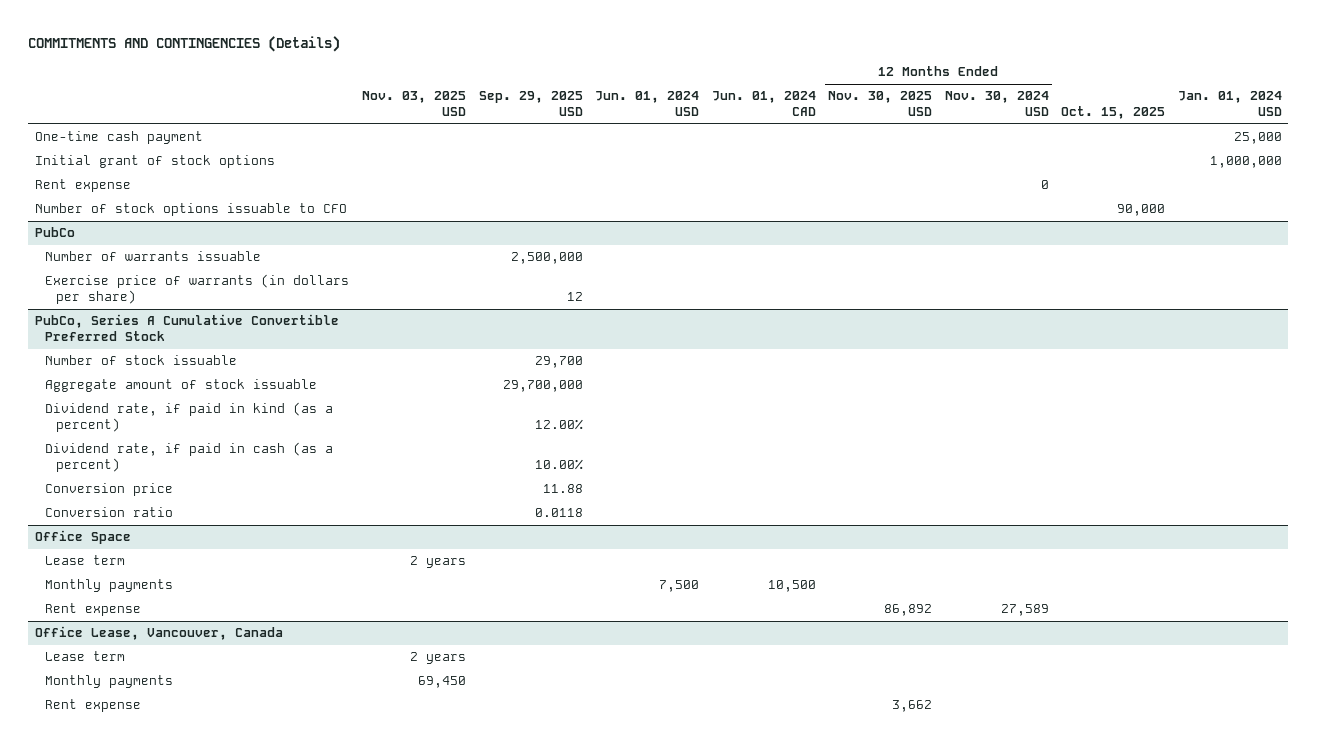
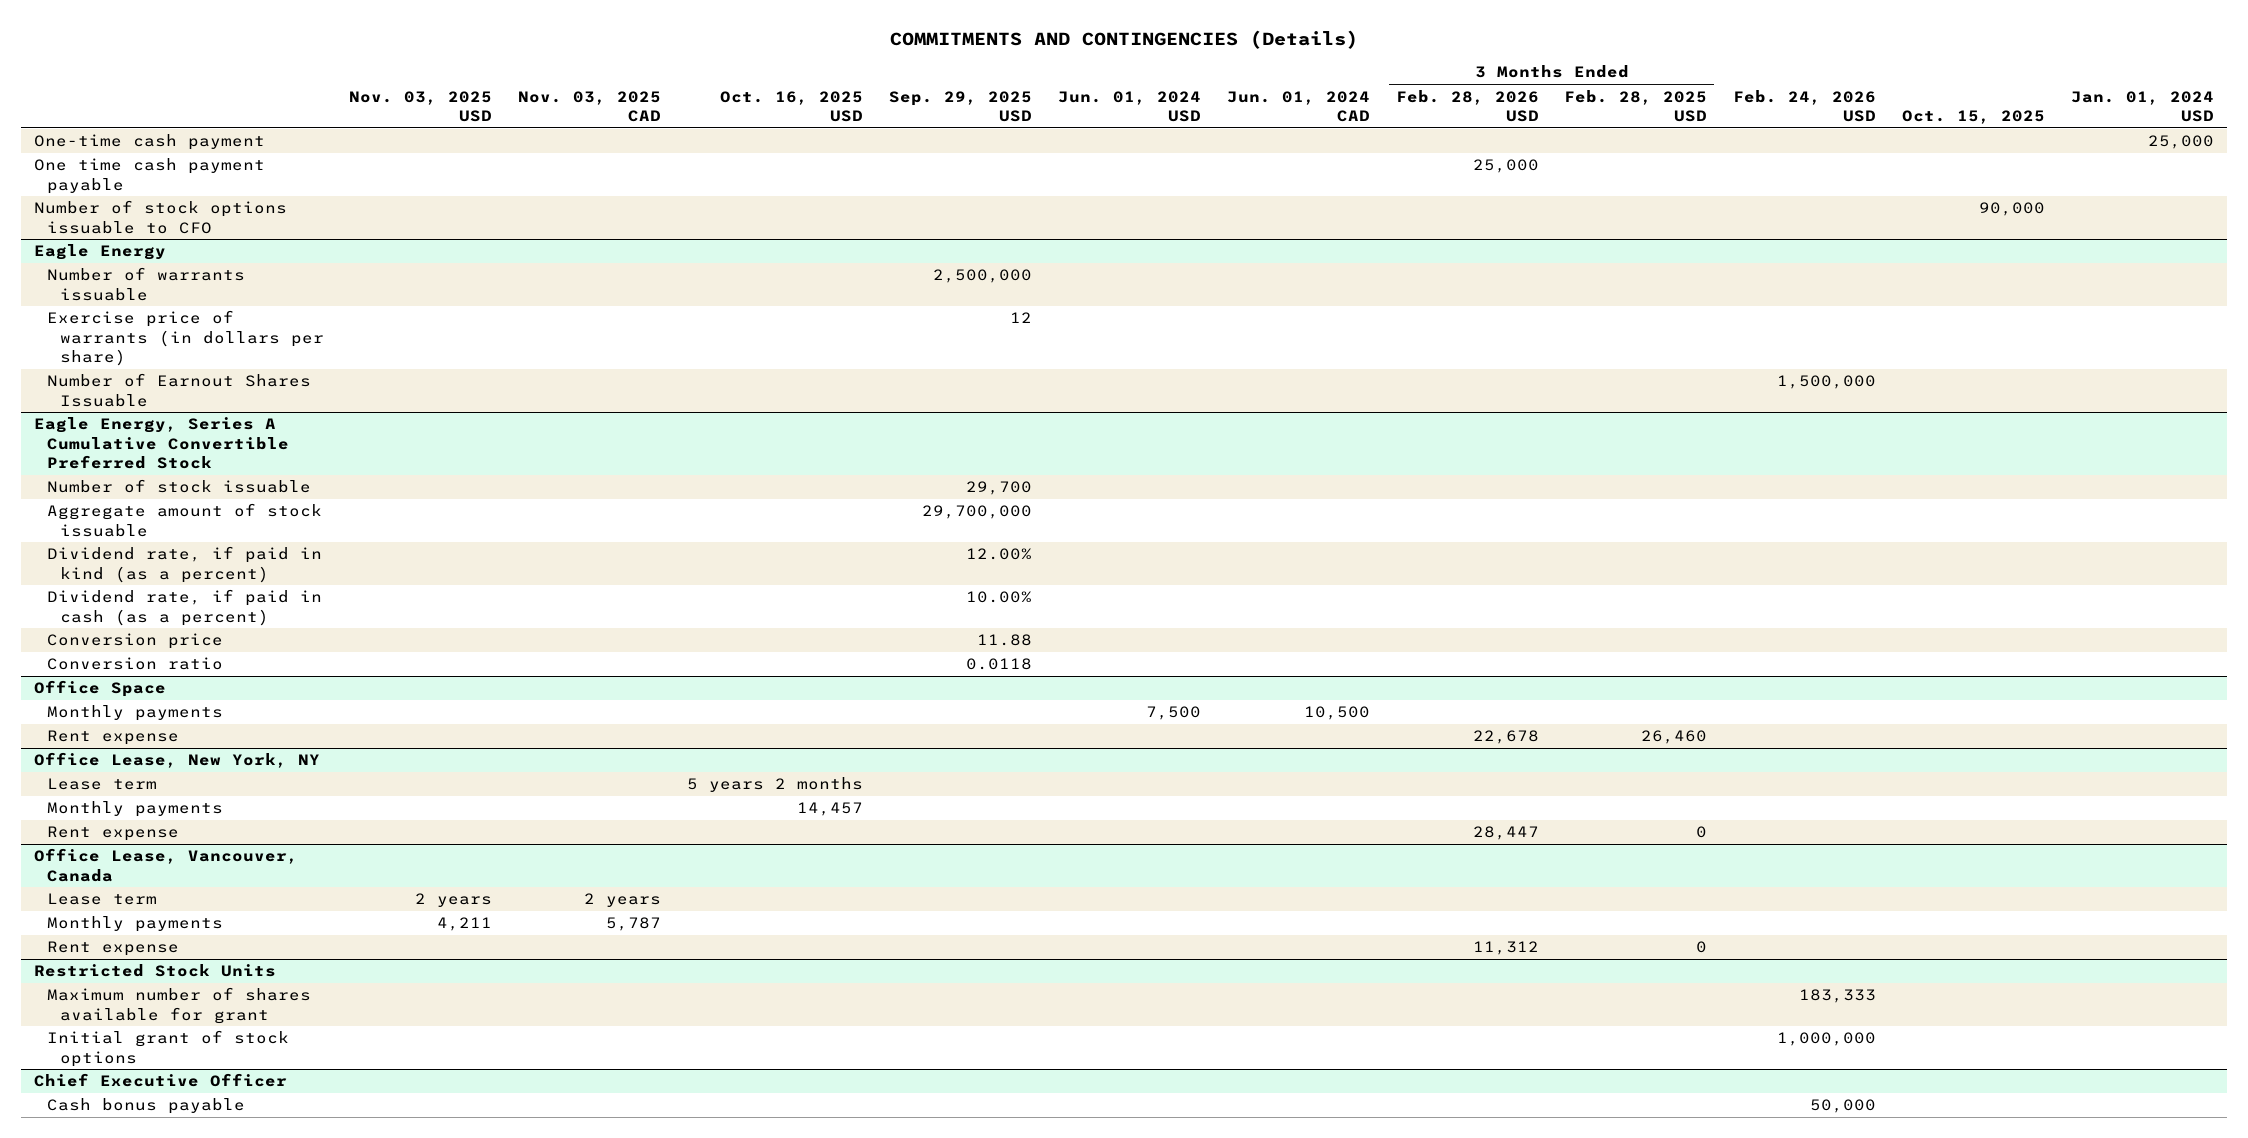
- | Nov. 03, 2025 USD | Sep. 29, 2025 USD | Jun. 01, 2024 USD | Jun. 01, 2024 CAD | 12 Months Ended Nov. 30, 2025 USD | 12 Months Ended Nov. 30, 2024 USD | Oct. 15, 2025 | Jan. 01, 2024 USD
+ | Nov. 03, 2025 USD | Nov. 03, 2025 CAD | Oct. 16, 2025 USD | Sep. 29, 2025 USD | Jun. 01, 2024 USD | Jun. 01, 2024 CAD | 3 Months Ended Feb. 28, 2026 USD | 3 Months Ended Feb. 28, 2025 USD | Feb. 24, 2026 USD | Oct. 15, 2025 | Jan. 01, 2024 USD
- Initial grant of stock options | | | | | | | | 1,000,000
- Rent expense | | | | | | 0 | |
+ One time cash payment payable | | | | | | | 25,000 | | | |
- PubCo
+ Eagle Energy
- PubCo, Series A Cumulative Convertible Preferred Stock
+ Number of Earnout Shares Issuable | | | | | | | | | 1,500,000 | |
+ Eagle Energy, Series A Cumulative Convertible Preferred Stock
@ Office Space
- Lease term | 2 years | | | | | | |
+ Office Lease, New York, NY
+ Lease term | | | 5 years 2 months | | | | | | | |
+ Monthly payments | | | 14,457 | | | | | | | |
+ Rent expense | | | | | | | 28,447 | 0 | | |
@ Office Lease, Vancouver, Canada
- Monthly payments | 69,450 | | | | | | |
+ Monthly payments | 4,211 | 5,787 | | | | | | | | |
+ Restricted Stock Units
+ Maximum number of shares available for grant | | | | | | | | | 183,333 | |
+ Initial grant of stock options | | | | | | | | | 1,000,000 | |
+ Chief Executive Officer
+ Cash bonus payable | | | | | | | | | 50,000 | |

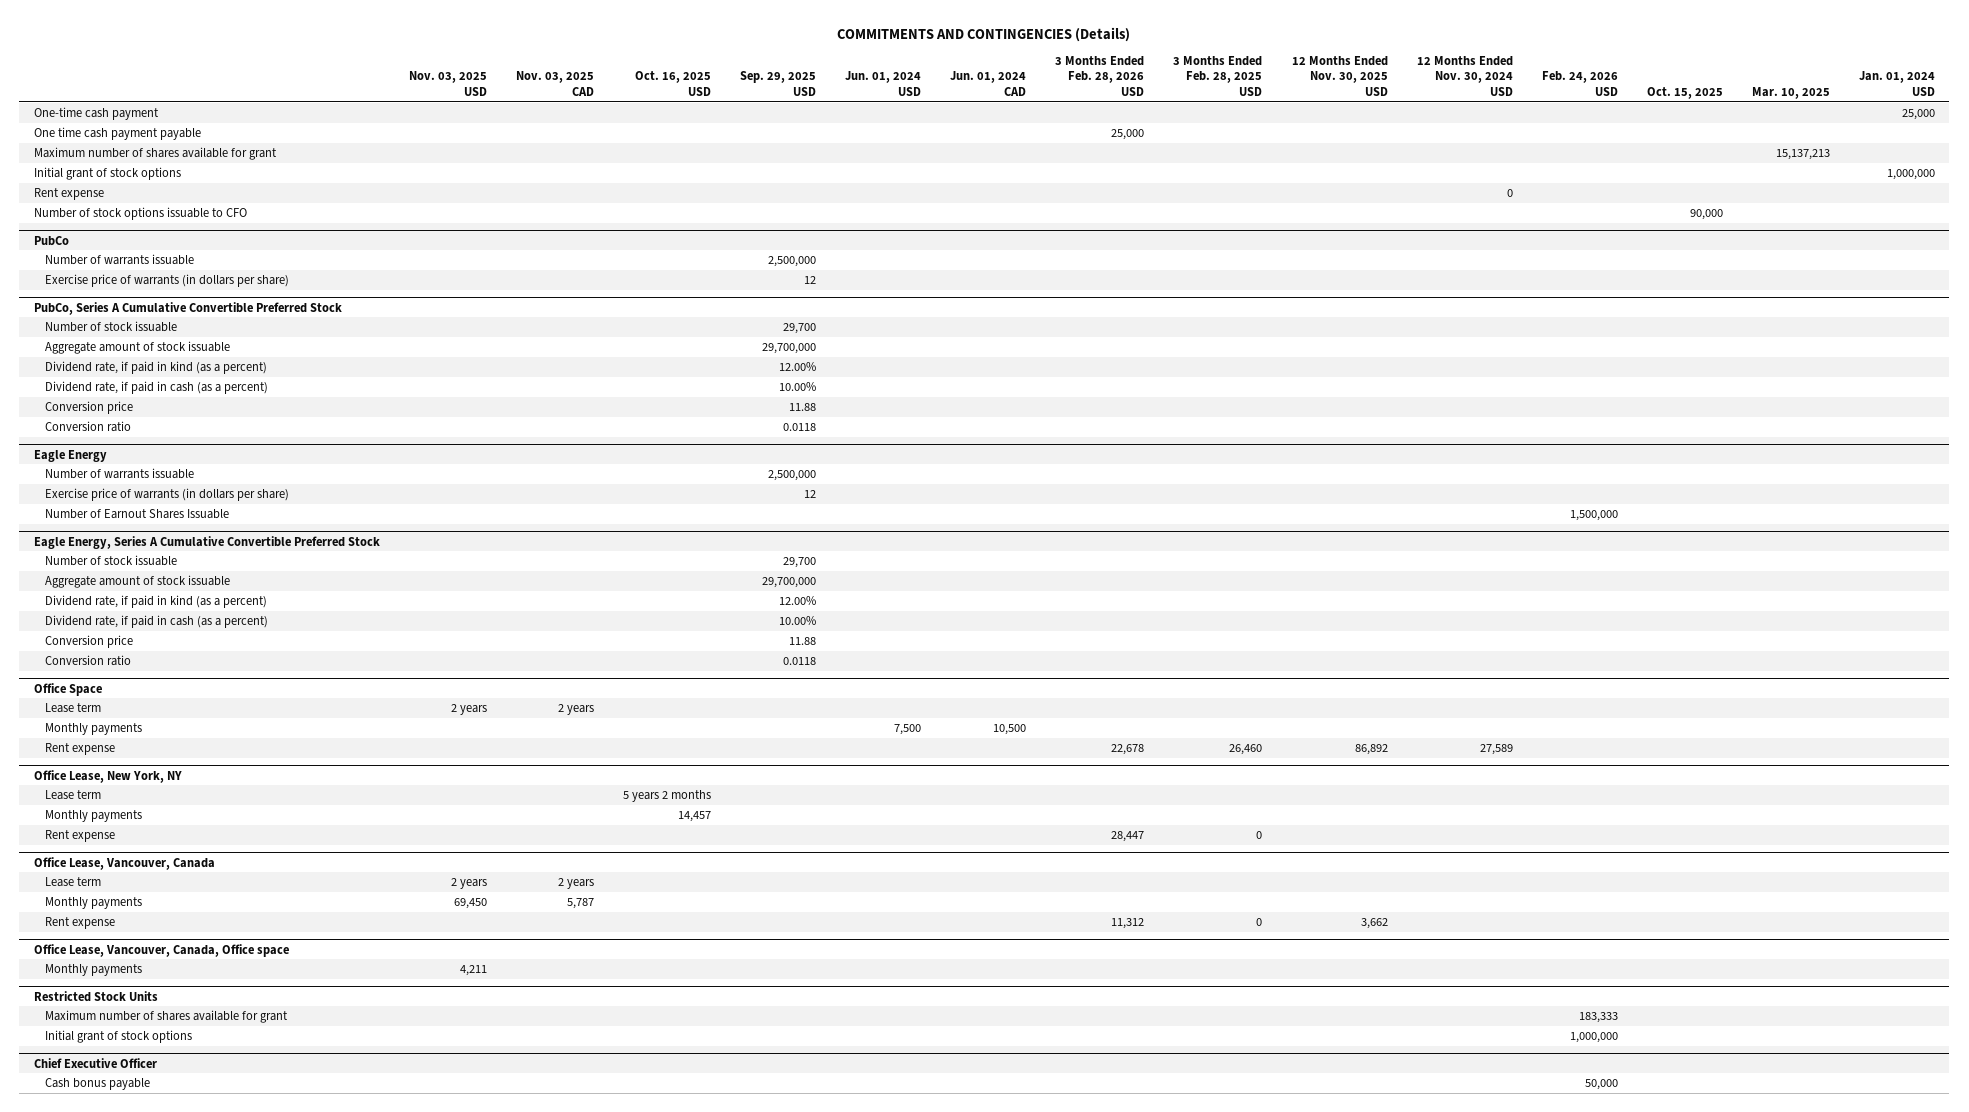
- | Nov. 03, 2025 USD | Nov. 03, 2025 CAD | Oct. 16, 2025 USD | Sep. 29, 2025 USD | Jun. 01, 2024 USD | Jun. 01, 2024 CAD | 3 Months Ended Feb. 28, 2026 USD | 3 Months Ended Feb. 28, 2025 USD | Feb. 24, 2026 USD | Oct. 15, 2025 | Jan. 01, 2024 USD
+ | Nov. 03, 2025 USD | Nov. 03, 2025 CAD | Oct. 16, 2025 USD | Sep. 29, 2025 USD | Jun. 01, 2024 USD | Jun. 01, 2024 CAD | 3 Months Ended Feb. 28, 2026 USD | 3 Months Ended Feb. 28, 2025 USD | 12 Months Ended Nov. 30, 2025 USD | 12 Months Ended Nov. 30, 2024 USD | Feb. 24, 2026 USD | Oct. 15, 2025 | Mar. 10, 2025 | Jan. 01, 2024 USD
+ Maximum number of shares available for grant | | | | | | | | | | | | | 15,137,213 |
+ Initial grant of stock options | | | | | | | | | | | | | | 1,000,000
+ Rent expense | | | | | | | | | | 0 | | | |
+ PubCo
+ Number of warrants issuable | | | | 2,500,000 | | | | | | | | | |
+ Exercise price of warrants (in dollars per share) | | | | 12 | | | | | | | | | |
+ PubCo, Series A Cumulative Convertible Preferred Stock
+ Number of stock issuable | | | | 29,700 | | | | | | | | | |
+ Aggregate amount of stock issuable | | | | 29,700,000 | | | | | | | | | |
+ Dividend rate, if paid in kind (as a percent) | | | | 12.00% | | | | | | | | | |
+ Dividend rate, if paid in cash (as a percent) | | | | 10.00% | | | | | | | | | |
+ Conversion price | | | | 11.88 | | | | | | | | | |
+ Conversion ratio | | | | 0.0118 | | | | | | | | | |
@ Office Space
+ Lease term | 2 years | 2 years | | | | | | | | | | | |
@ Office Lease, Vancouver, Canada
- Monthly payments | 4,211 | 5,787 | | | | | | | | |
+ Monthly payments | 69,450 | 5,787 | | | | | | | | | | | |
+ Office Lease, Vancouver, Canada, Office space
+ Monthly payments | 4,211 | | | | | | | | | | | | |

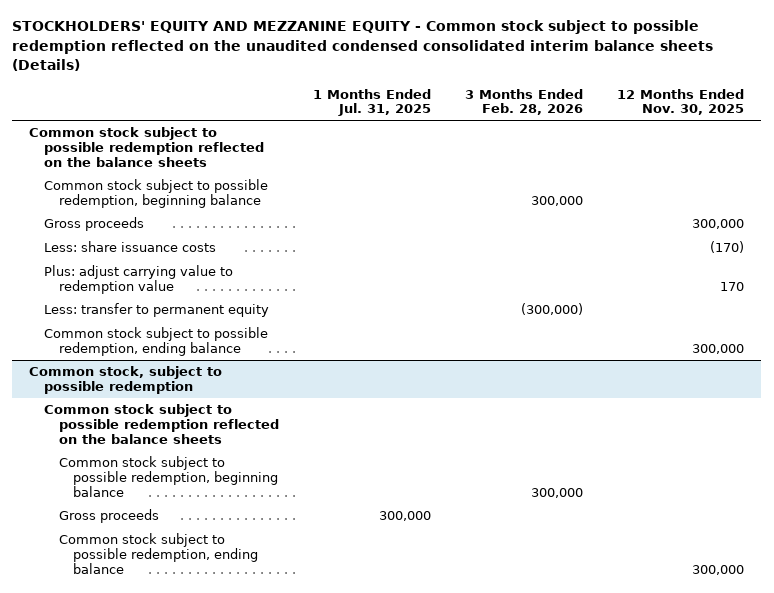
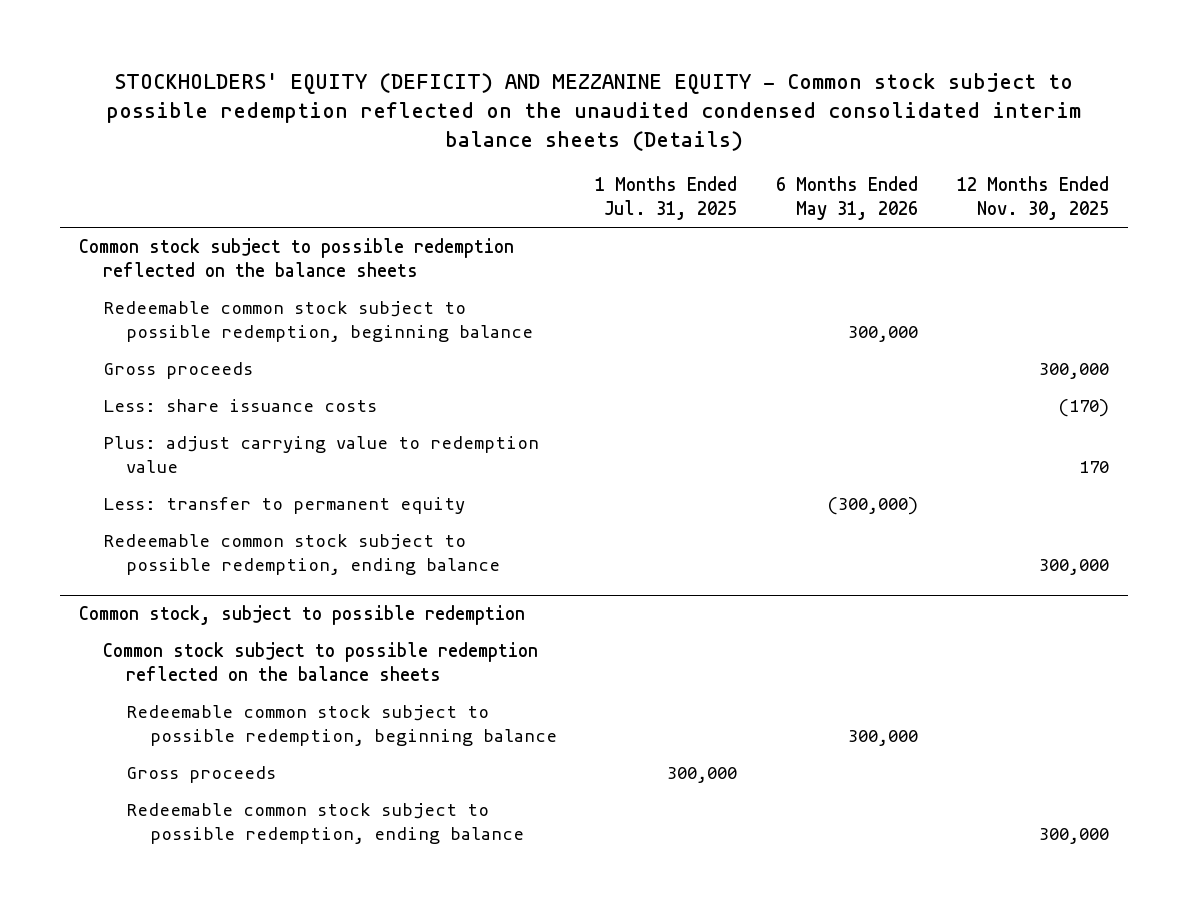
- STOCKHOLDERS' EQUITY AND MEZZANINE EQUITY - Common stock subject to possible redemption reflected on the unaudited condensed consolidated interim balance sheets (Details)
+ STOCKHOLDERS' EQUITY (DEFICIT) AND MEZZANINE EQUITY - Common stock subject to possible redemption reflected on the unaudited condensed consolidated interim balance sheets (Details)
- | 1 Months Ended Jul. 31, 2025 | 3 Months Ended Feb. 28, 2026 | 12 Months Ended Nov. 30, 2025
+ | 1 Months Ended Jul. 31, 2025 | 6 Months Ended May 31, 2026 | 12 Months Ended Nov. 30, 2025
- Common stock subject to possible redemption, beginning balance | | 300,000 |
+ Redeemable common stock subject to possible redemption, beginning balance | | 300,000 |
- Common stock subject to possible redemption, ending balance | | | 300,000
+ Redeemable common stock subject to possible redemption, ending balance | | | 300,000
@ Common stock, subject to possible redemption
- Common stock subject to possible redemption, beginning balance | | 300,000 |
+ Redeemable common stock subject to possible redemption, beginning balance | | 300,000 |
- Common stock subject to possible redemption, ending balance | | | 300,000
+ Redeemable common stock subject to possible redemption, ending balance | | | 300,000

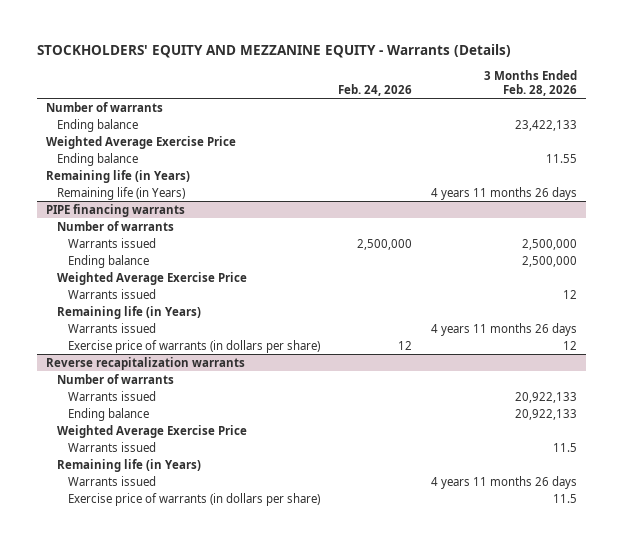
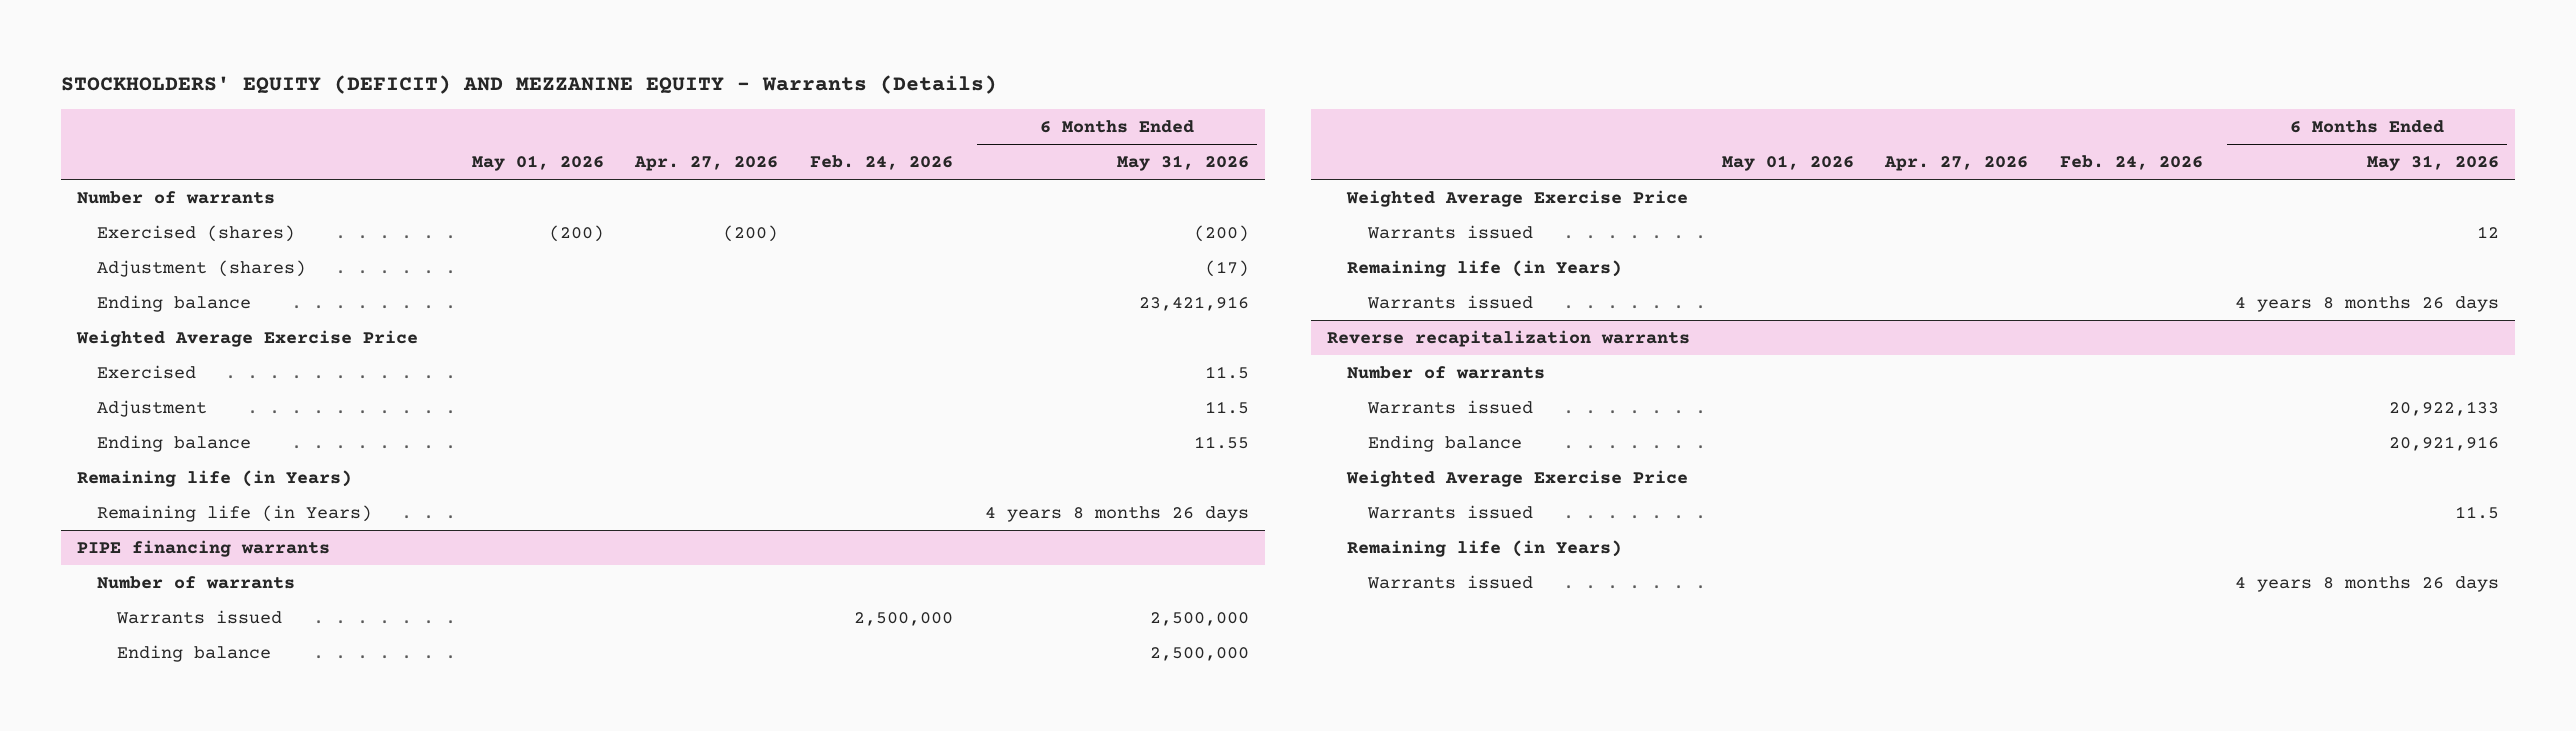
- STOCKHOLDERS' EQUITY AND MEZZANINE EQUITY - Warrants (Details)
+ STOCKHOLDERS' EQUITY (DEFICIT) AND MEZZANINE EQUITY - Warrants (Details)
- | Feb. 24, 2026 | 3 Months Ended Feb. 28, 2026
+ | May 01, 2026 | Apr. 27, 2026 | Feb. 24, 2026 | 6 Months Ended May 31, 2026
+ Exercised (shares) | (200) | (200) | | (200)
+ Adjustment (shares) | | | | (17)
+ Exercised | | | | 11.5
+ Adjustment | | | | 11.5
@ PIPE financing warrants
- Exercise price of warrants (in dollars per share) | 12 | 12
@ Reverse recapitalization warrants
- Exercise price of warrants (in dollars per share) | | 11.5

